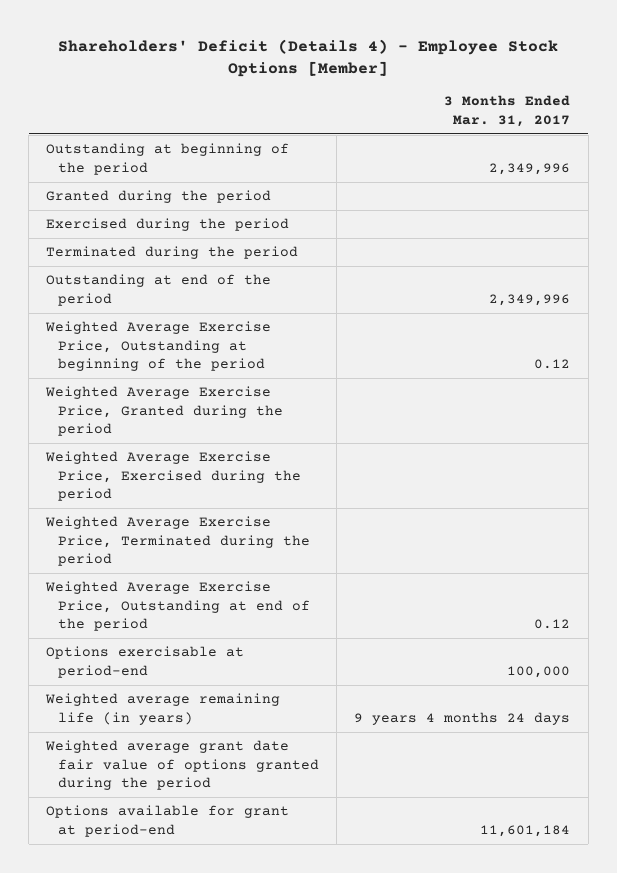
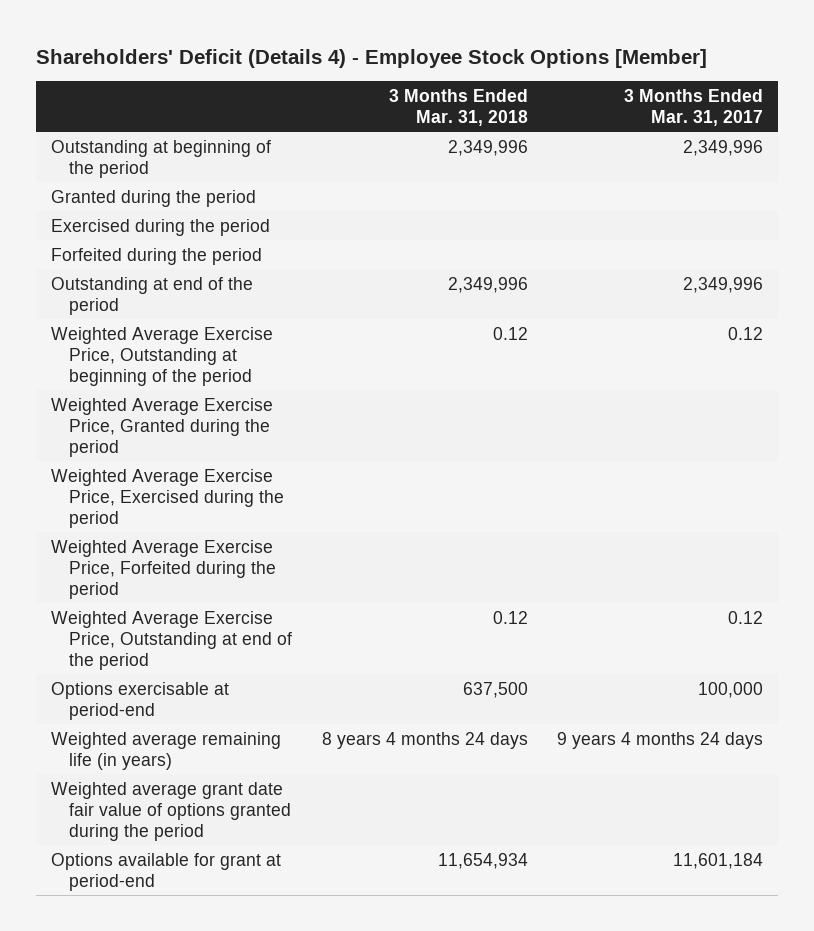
- | 3 Months Ended Mar. 31, 2017
+ | 3 Months Ended Mar. 31, 2018 | 3 Months Ended Mar. 31, 2017
- Terminated during the period
+ Forfeited during the period
- Weighted Average Exercise Price, Terminated during the period
+ Weighted Average Exercise Price, Forfeited during the period

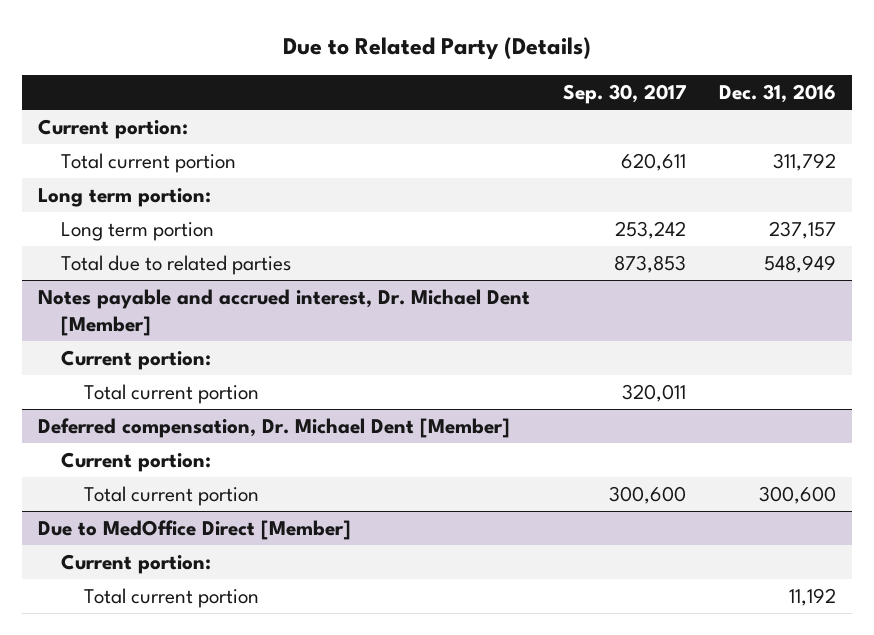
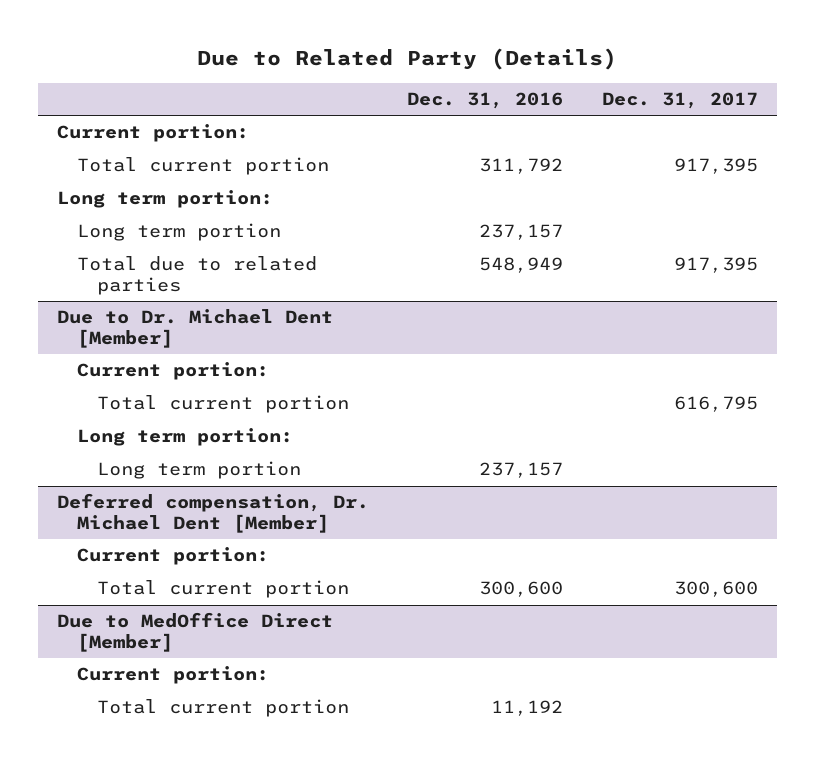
- | Sep. 30, 2017 | Dec. 31, 2016
+ | Dec. 31, 2016 | Dec. 31, 2017
- Notes payable and accrued interest, Dr. Michael Dent [Member]
+ Due to Dr. Michael Dent [Member]
+ Long term portion:
+ Long term portion | 237,157 |

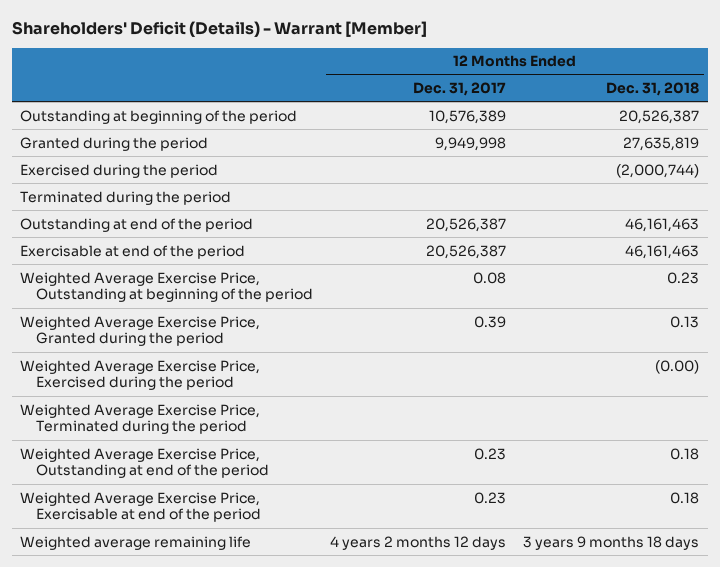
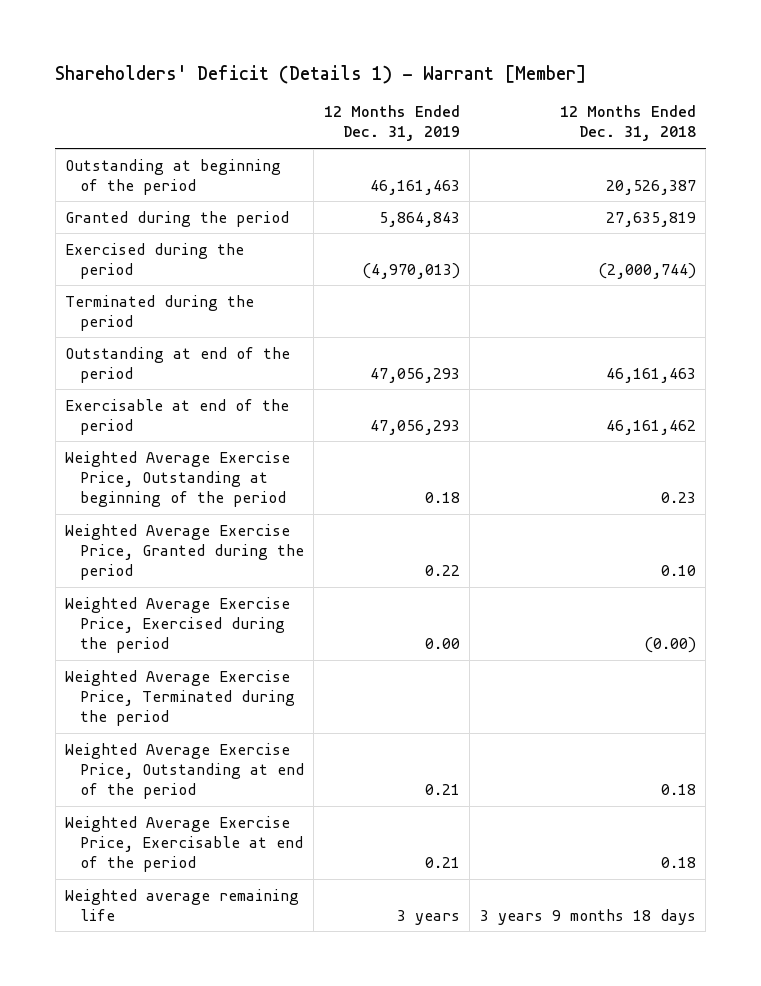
- Shareholders' Deficit (Details) - Warrant [Member]
+ Shareholders' Deficit (Details 1) - Warrant [Member]
- | 12 Months Ended Dec. 31, 2017 | 12 Months Ended Dec. 31, 2018
+ | 12 Months Ended Dec. 31, 2019 | 12 Months Ended Dec. 31, 2018
- Exercisable at end of the period | 20,526,387 | 46,161,463
+ Exercisable at end of the period | 47,056,293 | 46,161,462
- Weighted Average Exercise Price, Granted during the period | 0.39 | 0.13
+ Weighted Average Exercise Price, Granted during the period | 0.22 | 0.10

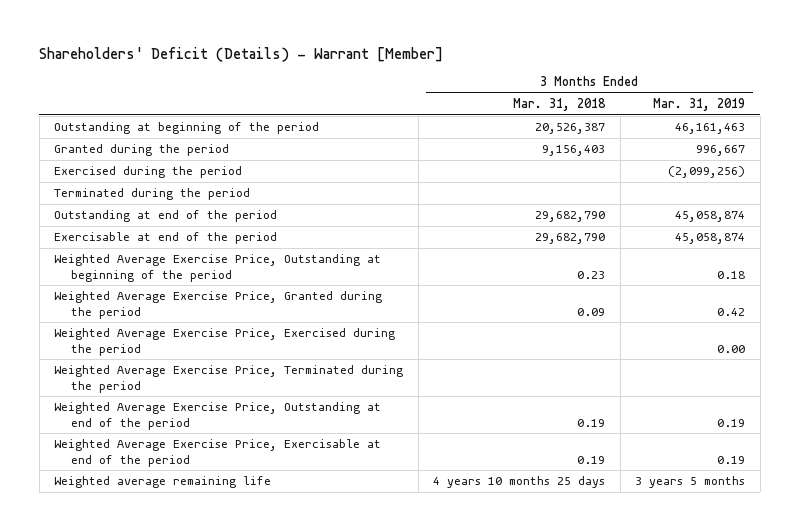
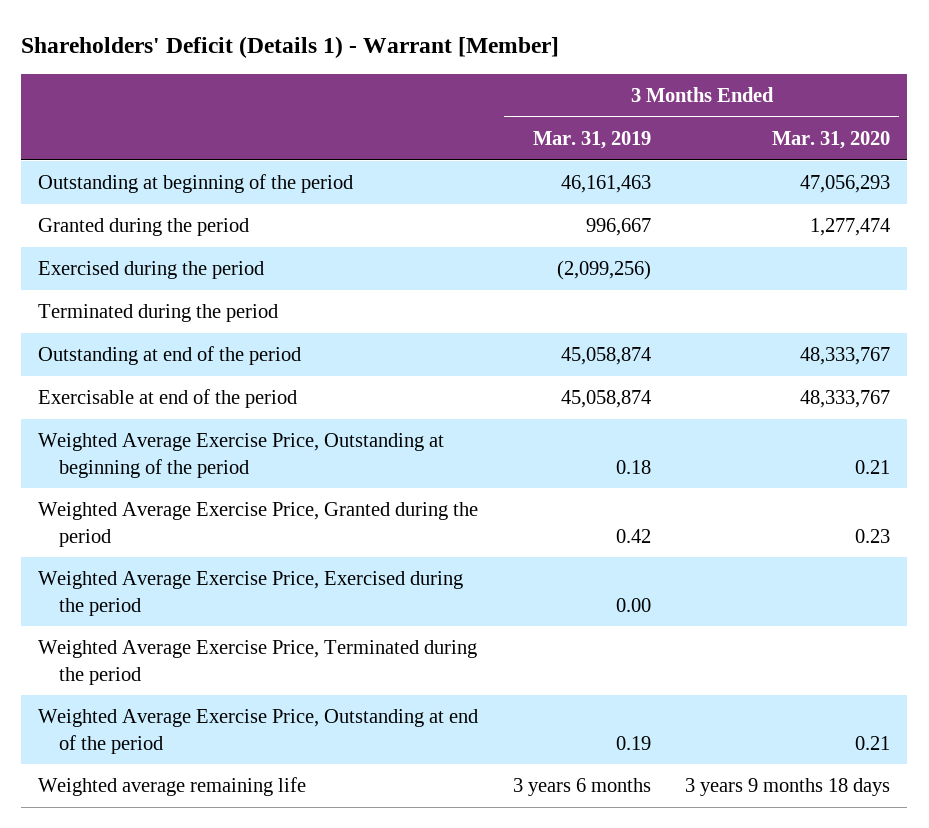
- Shareholders' Deficit (Details) - Warrant [Member]
+ Shareholders' Deficit (Details 1) - Warrant [Member]
- | 3 Months Ended Mar. 31, 2018 | 3 Months Ended Mar. 31, 2019
+ | 3 Months Ended Mar. 31, 2019 | 3 Months Ended Mar. 31, 2020
- Weighted Average Exercise Price, Exercisable at end of the period | 0.19 | 0.19
- Weighted average remaining life | 4 years 10 months 25 days | 3 years 5 months
+ Weighted average remaining life | 3 years 6 months | 3 years 9 months 18 days

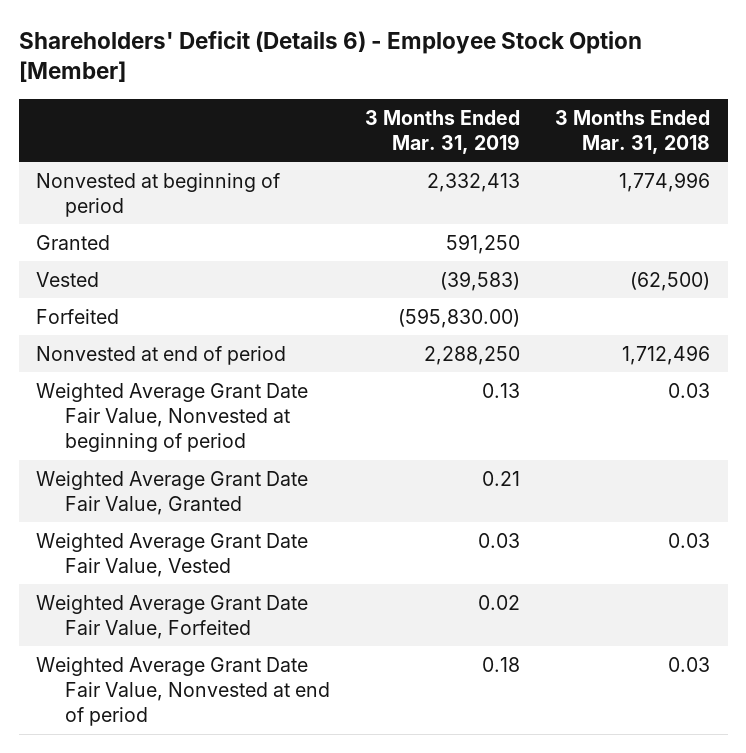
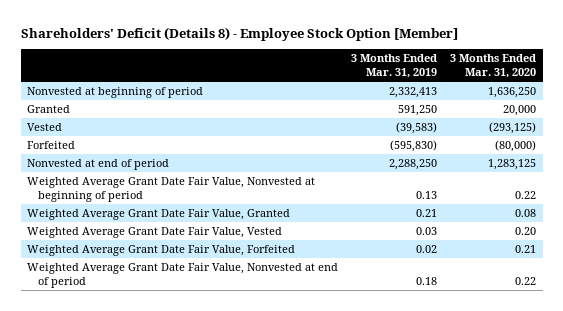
- Shareholders' Deficit (Details 6) - Employee Stock Option [Member]
+ Shareholders' Deficit (Details 8) - Employee Stock Option [Member]
- | 3 Months Ended Mar. 31, 2019 | 3 Months Ended Mar. 31, 2018
+ | 3 Months Ended Mar. 31, 2019 | 3 Months Ended Mar. 31, 2020
- Forfeited | (595,830.00) |
+ Forfeited | (595,830) | (80,000)

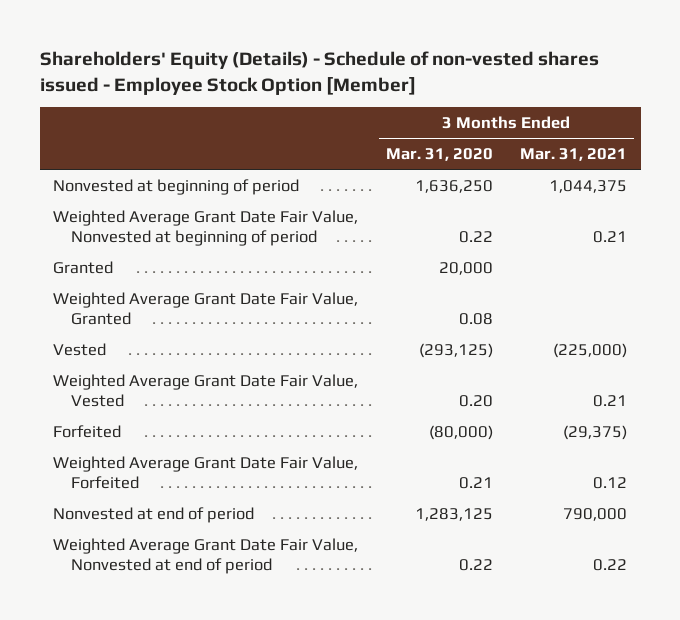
- Shareholders' Deficit (Details 8) - Employee Stock Option [Member]
+ Shareholders' Equity (Details) - Schedule of non-vested shares issued - Employee Stock Option [Member]
- | 3 Months Ended Mar. 31, 2019 | 3 Months Ended Mar. 31, 2020
+ | 3 Months Ended Mar. 31, 2020 | 3 Months Ended Mar. 31, 2021
moved down: Granted | 20,000 |
moved down: Vested | (293,125) | (225,000)
moved down: Forfeited | (80,000) | (29,375)
moved down: Nonvested at end of period | 1,283,125 | 790,000

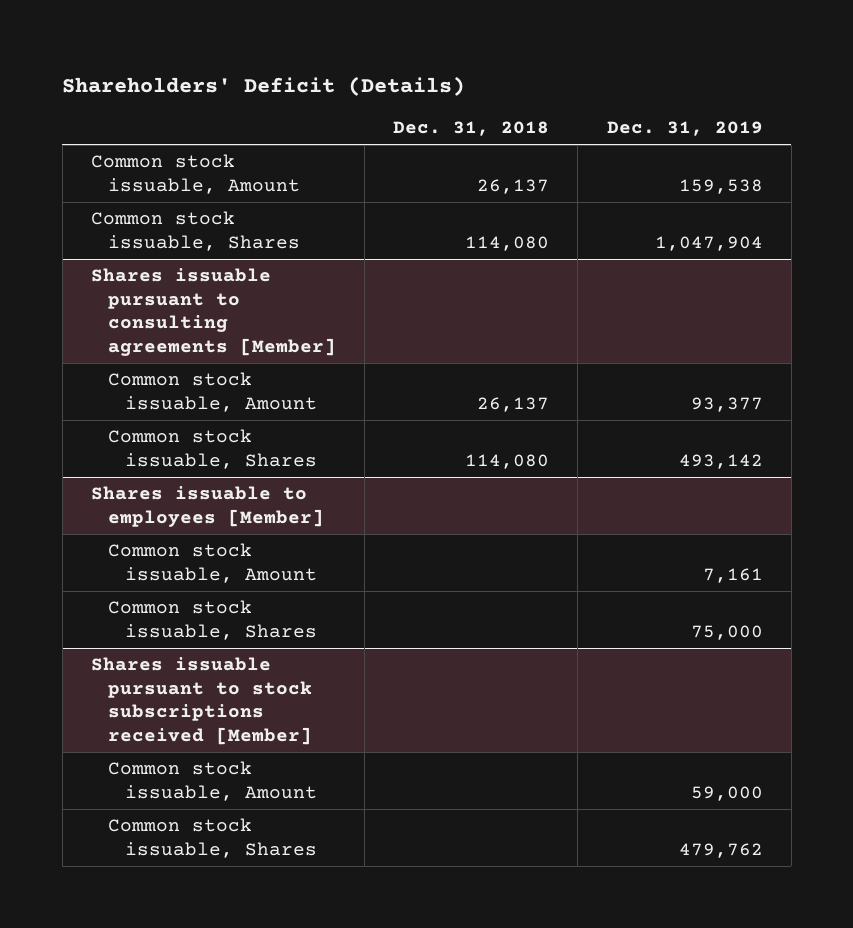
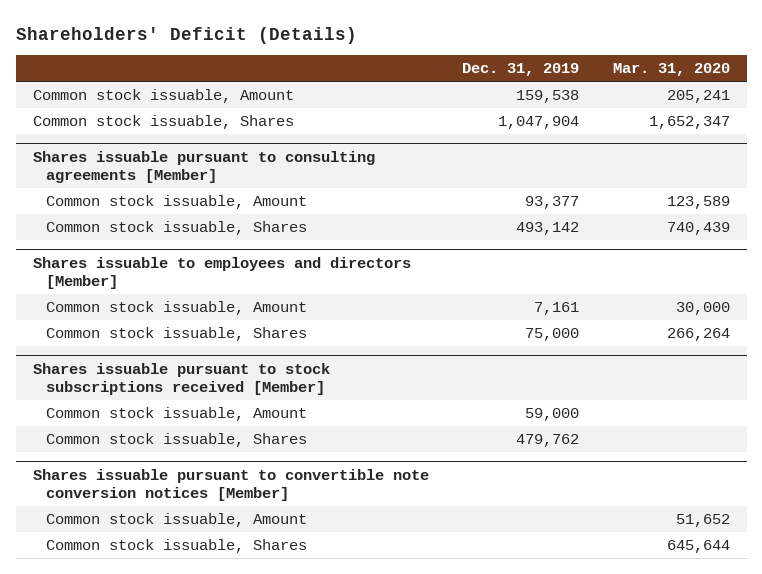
- | Dec. 31, 2018 | Dec. 31, 2019
+ | Dec. 31, 2019 | Mar. 31, 2020
- Shares issuable to employees [Member]
+ Shares issuable to employees and directors [Member]
+ Shares issuable pursuant to convertible note conversion notices [Member]
+ Common stock issuable, Amount | | 51,652
+ Common stock issuable, Shares | | 645,644

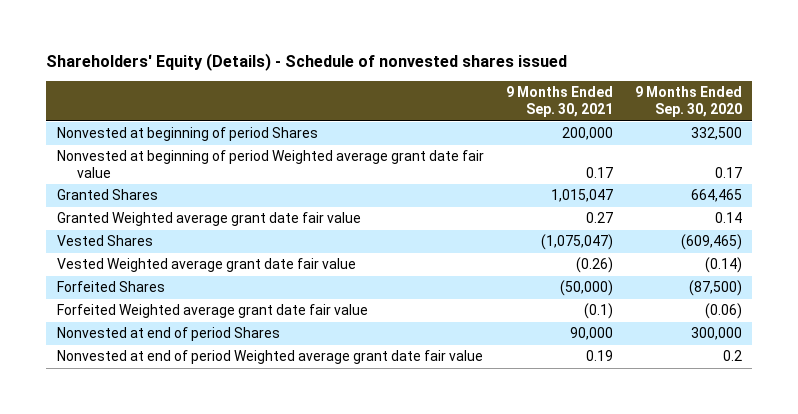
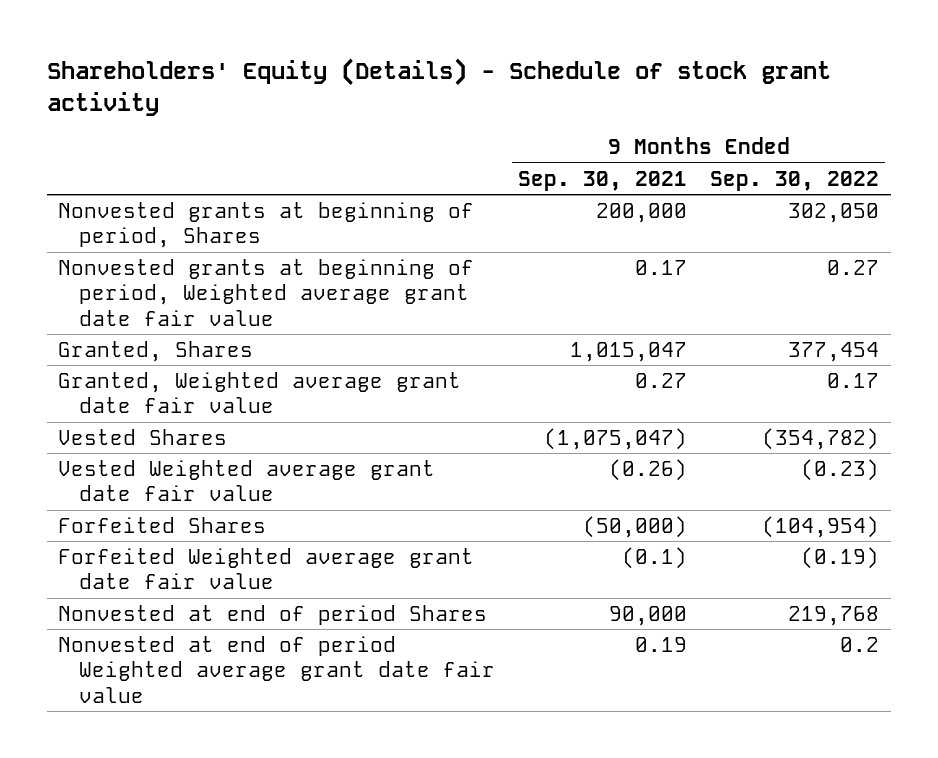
- Shareholders' Equity (Details) - Schedule of nonvested shares issued
+ Shareholders' Equity (Details) - Schedule of stock grant activity
- | 9 Months Ended Sep. 30, 2021 | 9 Months Ended Sep. 30, 2020
+ | 9 Months Ended Sep. 30, 2021 | 9 Months Ended Sep. 30, 2022
- Nonvested at beginning of period Shares | 200,000 | 332,500
- Nonvested at beginning of period Weighted average grant date fair value | 0.17 | 0.17
- Granted Shares | 1,015,047 | 664,465
- Granted Weighted average grant date fair value | 0.27 | 0.14
+ Nonvested grants at beginning of period, Shares | 200,000 | 302,050
+ Nonvested grants at beginning of period, Weighted average grant date fair value | 0.17 | 0.27
+ Granted, Shares | 1,015,047 | 377,454
+ Granted, Weighted average grant date fair value | 0.27 | 0.17

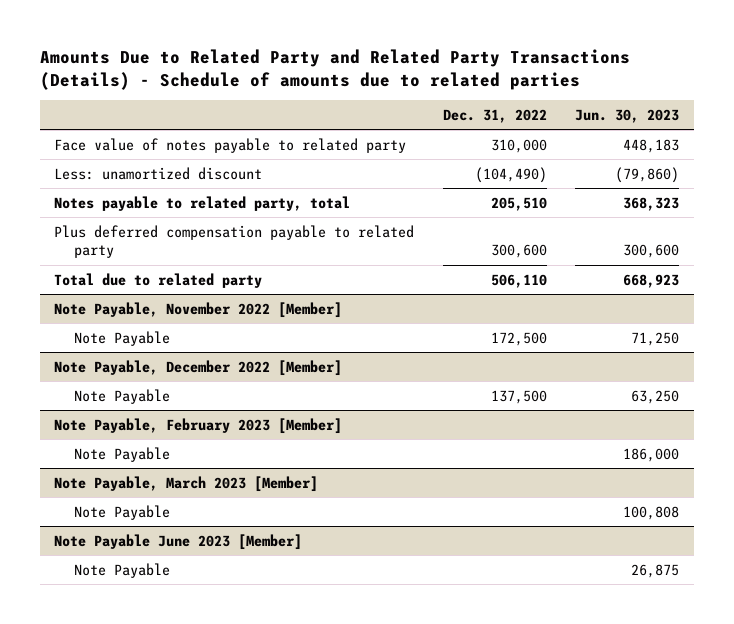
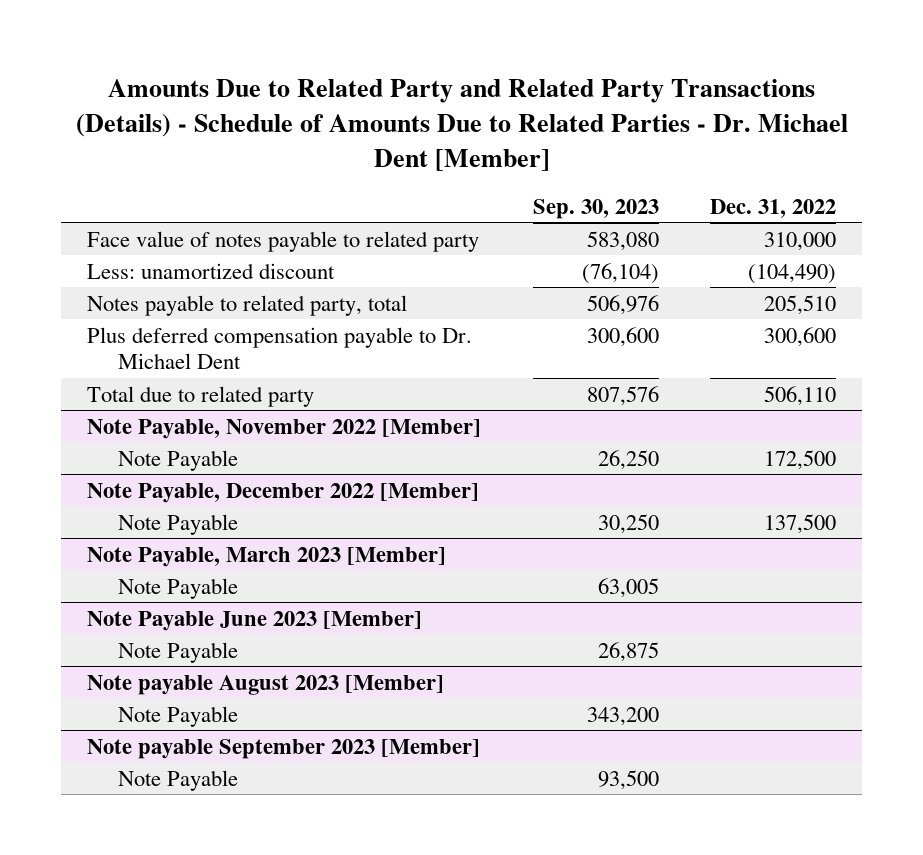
- Amounts Due to Related Party and Related Party Transactions (Details) - Schedule of amounts due to related parties
+ Amounts Due to Related Party and Related Party Transactions (Details) - Schedule of Amounts Due to Related Parties - Dr. Michael Dent [Member]
- | Dec. 31, 2022 | Jun. 30, 2023
+ | Sep. 30, 2023 | Dec. 31, 2022
- Plus deferred compensation payable to related party | 300,600 | 300,600
+ Plus deferred compensation payable to Dr. Michael Dent | 300,600 | 300,600
- Note Payable, February 2023 [Member]
- Note Payable | | 186,000
+ Note payable August 2023 [Member]
+ Note Payable | 343,200 |
+ Note payable September 2023 [Member]
+ Note Payable | 93,500 |

